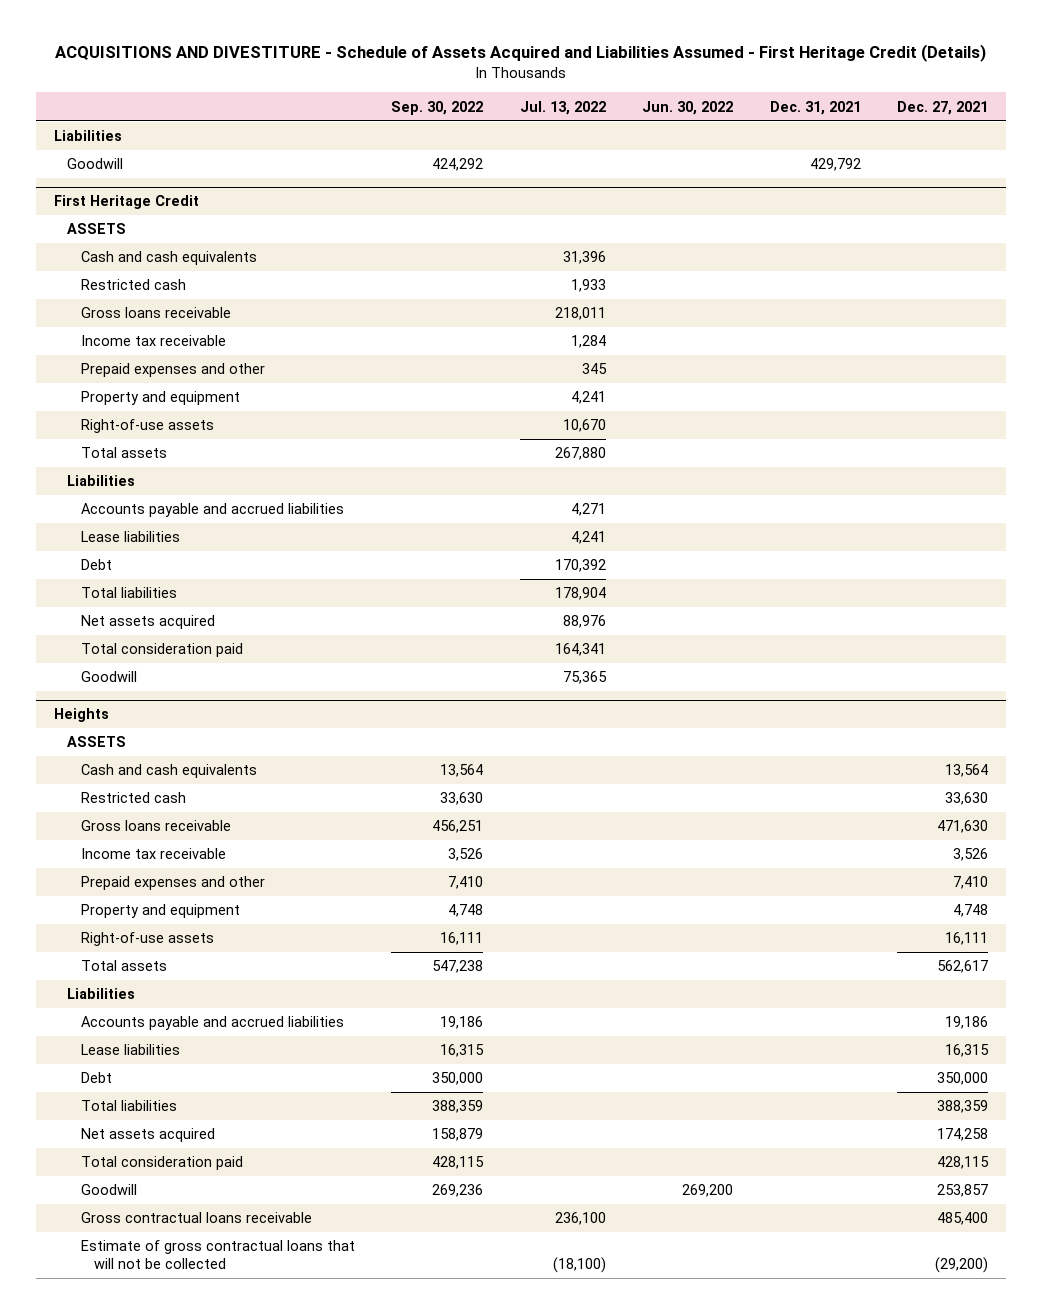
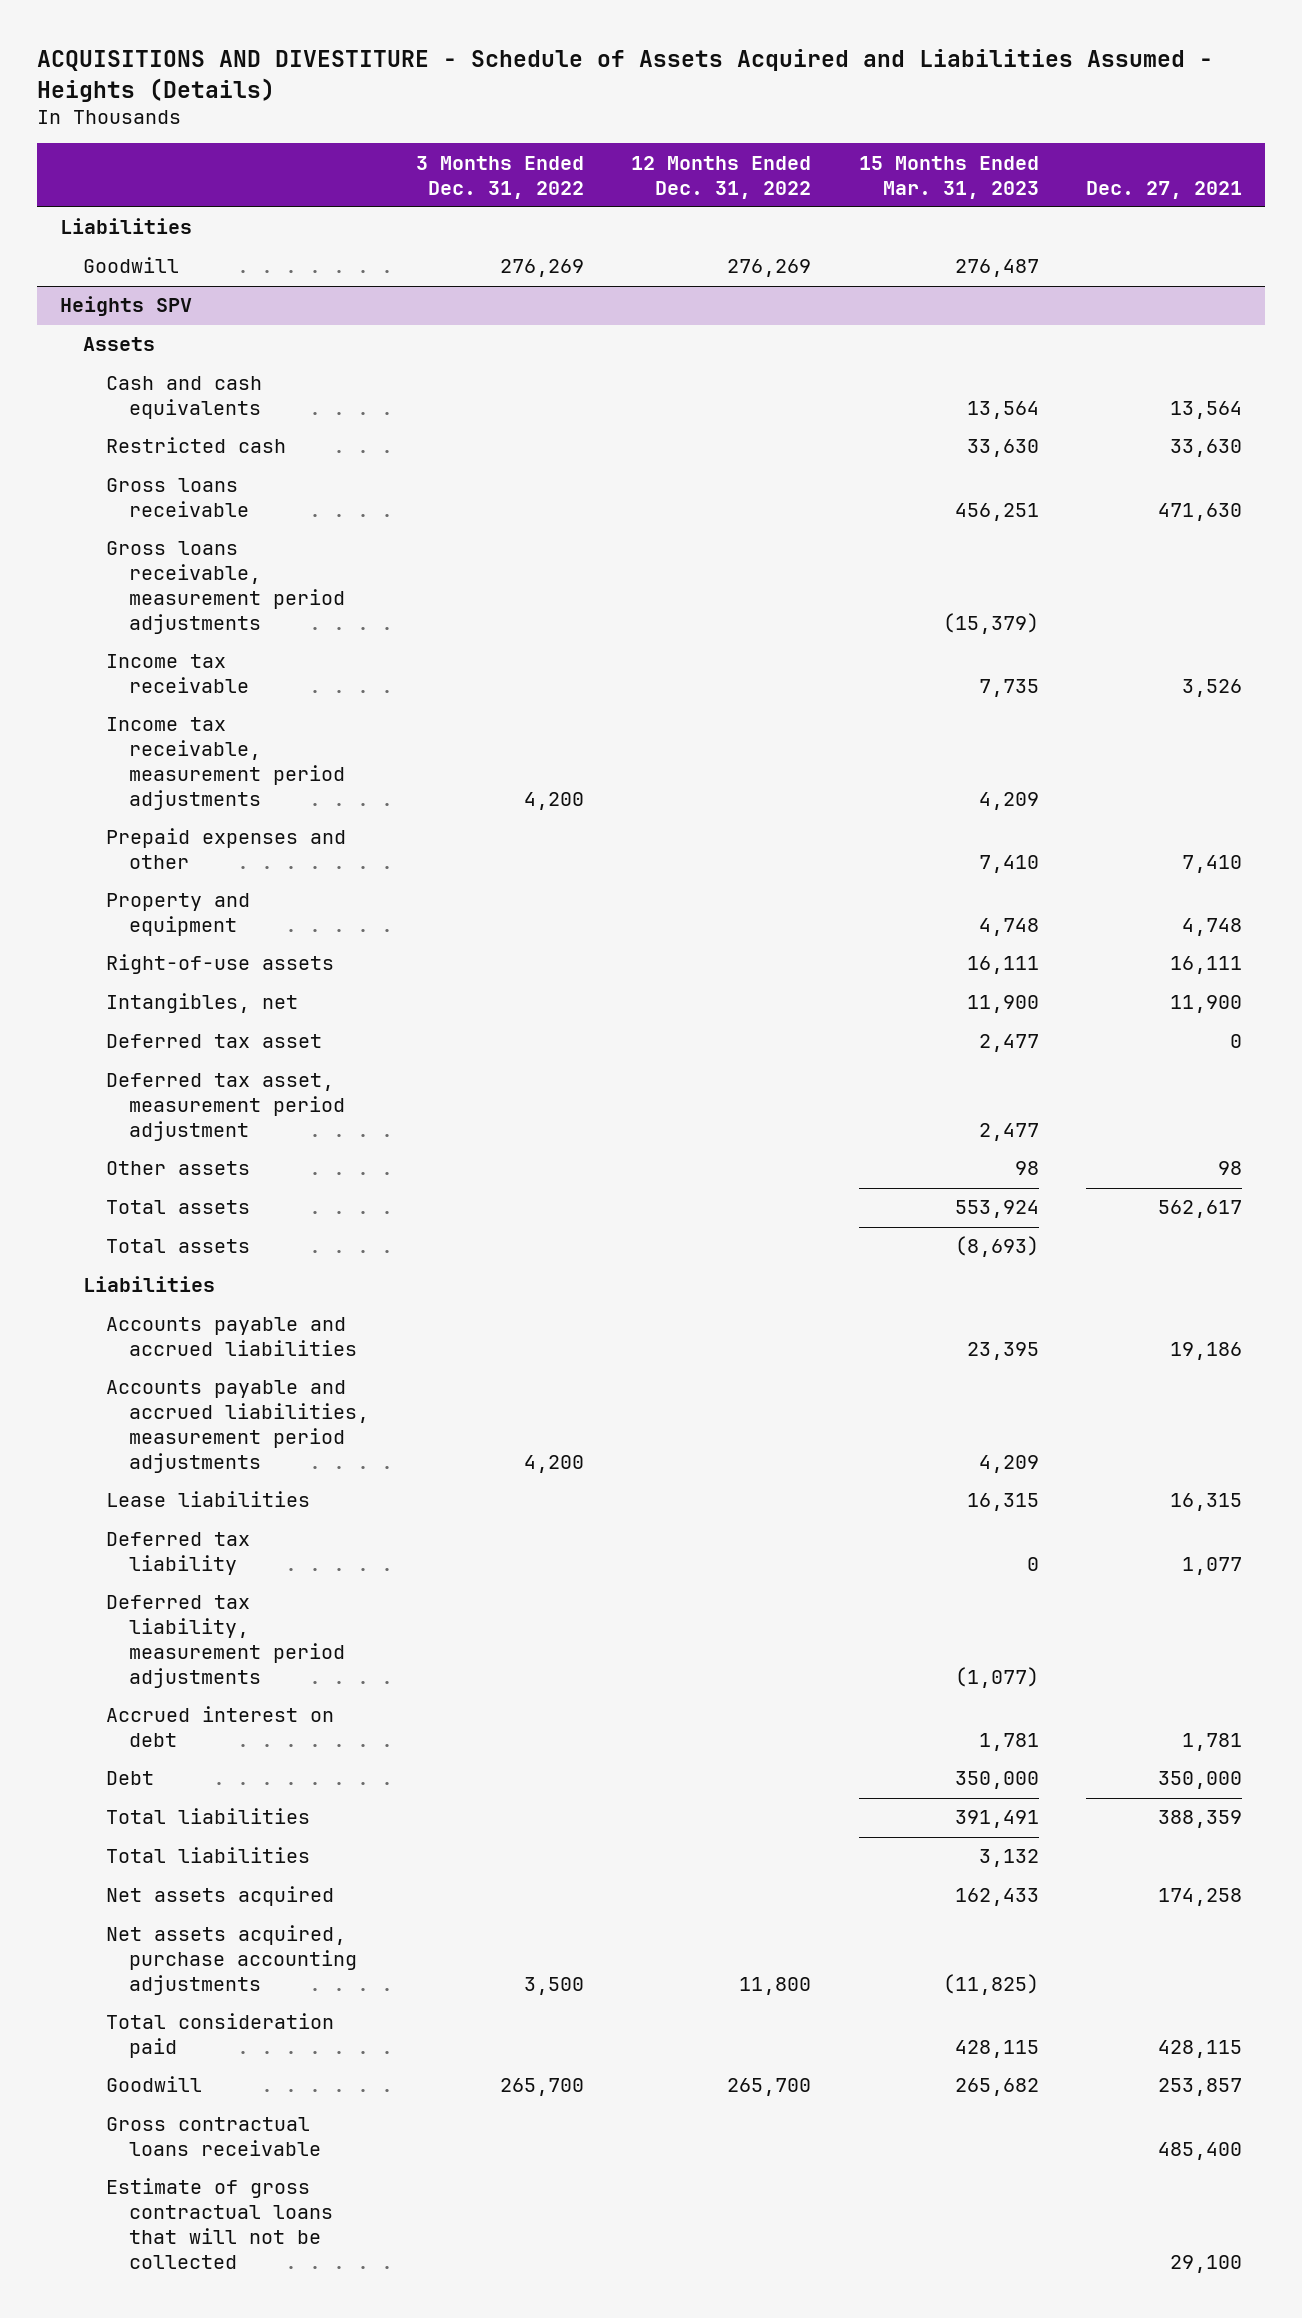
- ACQUISITIONS AND DIVESTITURE - Schedule of Assets Acquired and Liabilities Assumed - First Heritage Credit (Details)
+ ACQUISITIONS AND DIVESTITURE - Schedule of Assets Acquired and Liabilities Assumed - Heights (Details)
- | Sep. 30, 2022 | Jul. 13, 2022 | Jun. 30, 2022 | Dec. 31, 2021 | Dec. 27, 2021
+ | 3 Months Ended Dec. 31, 2022 | 12 Months Ended Dec. 31, 2022 | 15 Months Ended Mar. 31, 2023 | Dec. 27, 2021
- First Heritage Credit
- ASSETS
- Cash and cash equivalents | | 31,396 | | |
- Restricted cash | | 1,933 | | |
- Gross loans receivable | | 218,011 | | |
- Income tax receivable | | 1,284 | | |
- Prepaid expenses and other | | 345 | | |
- Property and equipment | | 4,241 | | |
- Right-of-use assets | | 10,670 | | |
- Total assets | | 267,880 | | |
- Liabilities
- Accounts payable and accrued liabilities | | 4,271 | | |
- Lease liabilities | | 4,241 | | |
- Debt | | 170,392 | | |
- Total liabilities | | 178,904 | | |
- Net assets acquired | | 88,976 | | |
- Total consideration paid | | 164,341 | | |
- Goodwill | | 75,365 | | |
- Heights
- ASSETS
+ Heights SPV
+ Assets
+ Gross loans receivable, measurement period adjustments | | | (15,379) |
+ Income tax receivable, measurement period adjustments | 4,200 | | 4,209 |
+ Intangibles, net | | | 11,900 | 11,900
+ Deferred tax asset | | | 2,477 | 0
+ Deferred tax asset, measurement period adjustment | | | 2,477 |
+ Other assets | | | 98 | 98
+ Total assets | | | (8,693) |
+ Accounts payable and accrued liabilities, measurement period adjustments | 4,200 | | 4,209 |
+ Deferred tax liability | | | 0 | 1,077
+ Deferred tax liability, measurement period adjustments | | | (1,077) |
+ Accrued interest on debt | | | 1,781 | 1,781
+ Total liabilities | | | 3,132 |
+ Net assets acquired, purchase accounting adjustments | 3,500 | 11,800 | (11,825) |
- Estimate of gross contractual loans that will not be collected | | (18,100) | | | (29,200)
+ Estimate of gross contractual loans that will not be collected | | | | 29,100

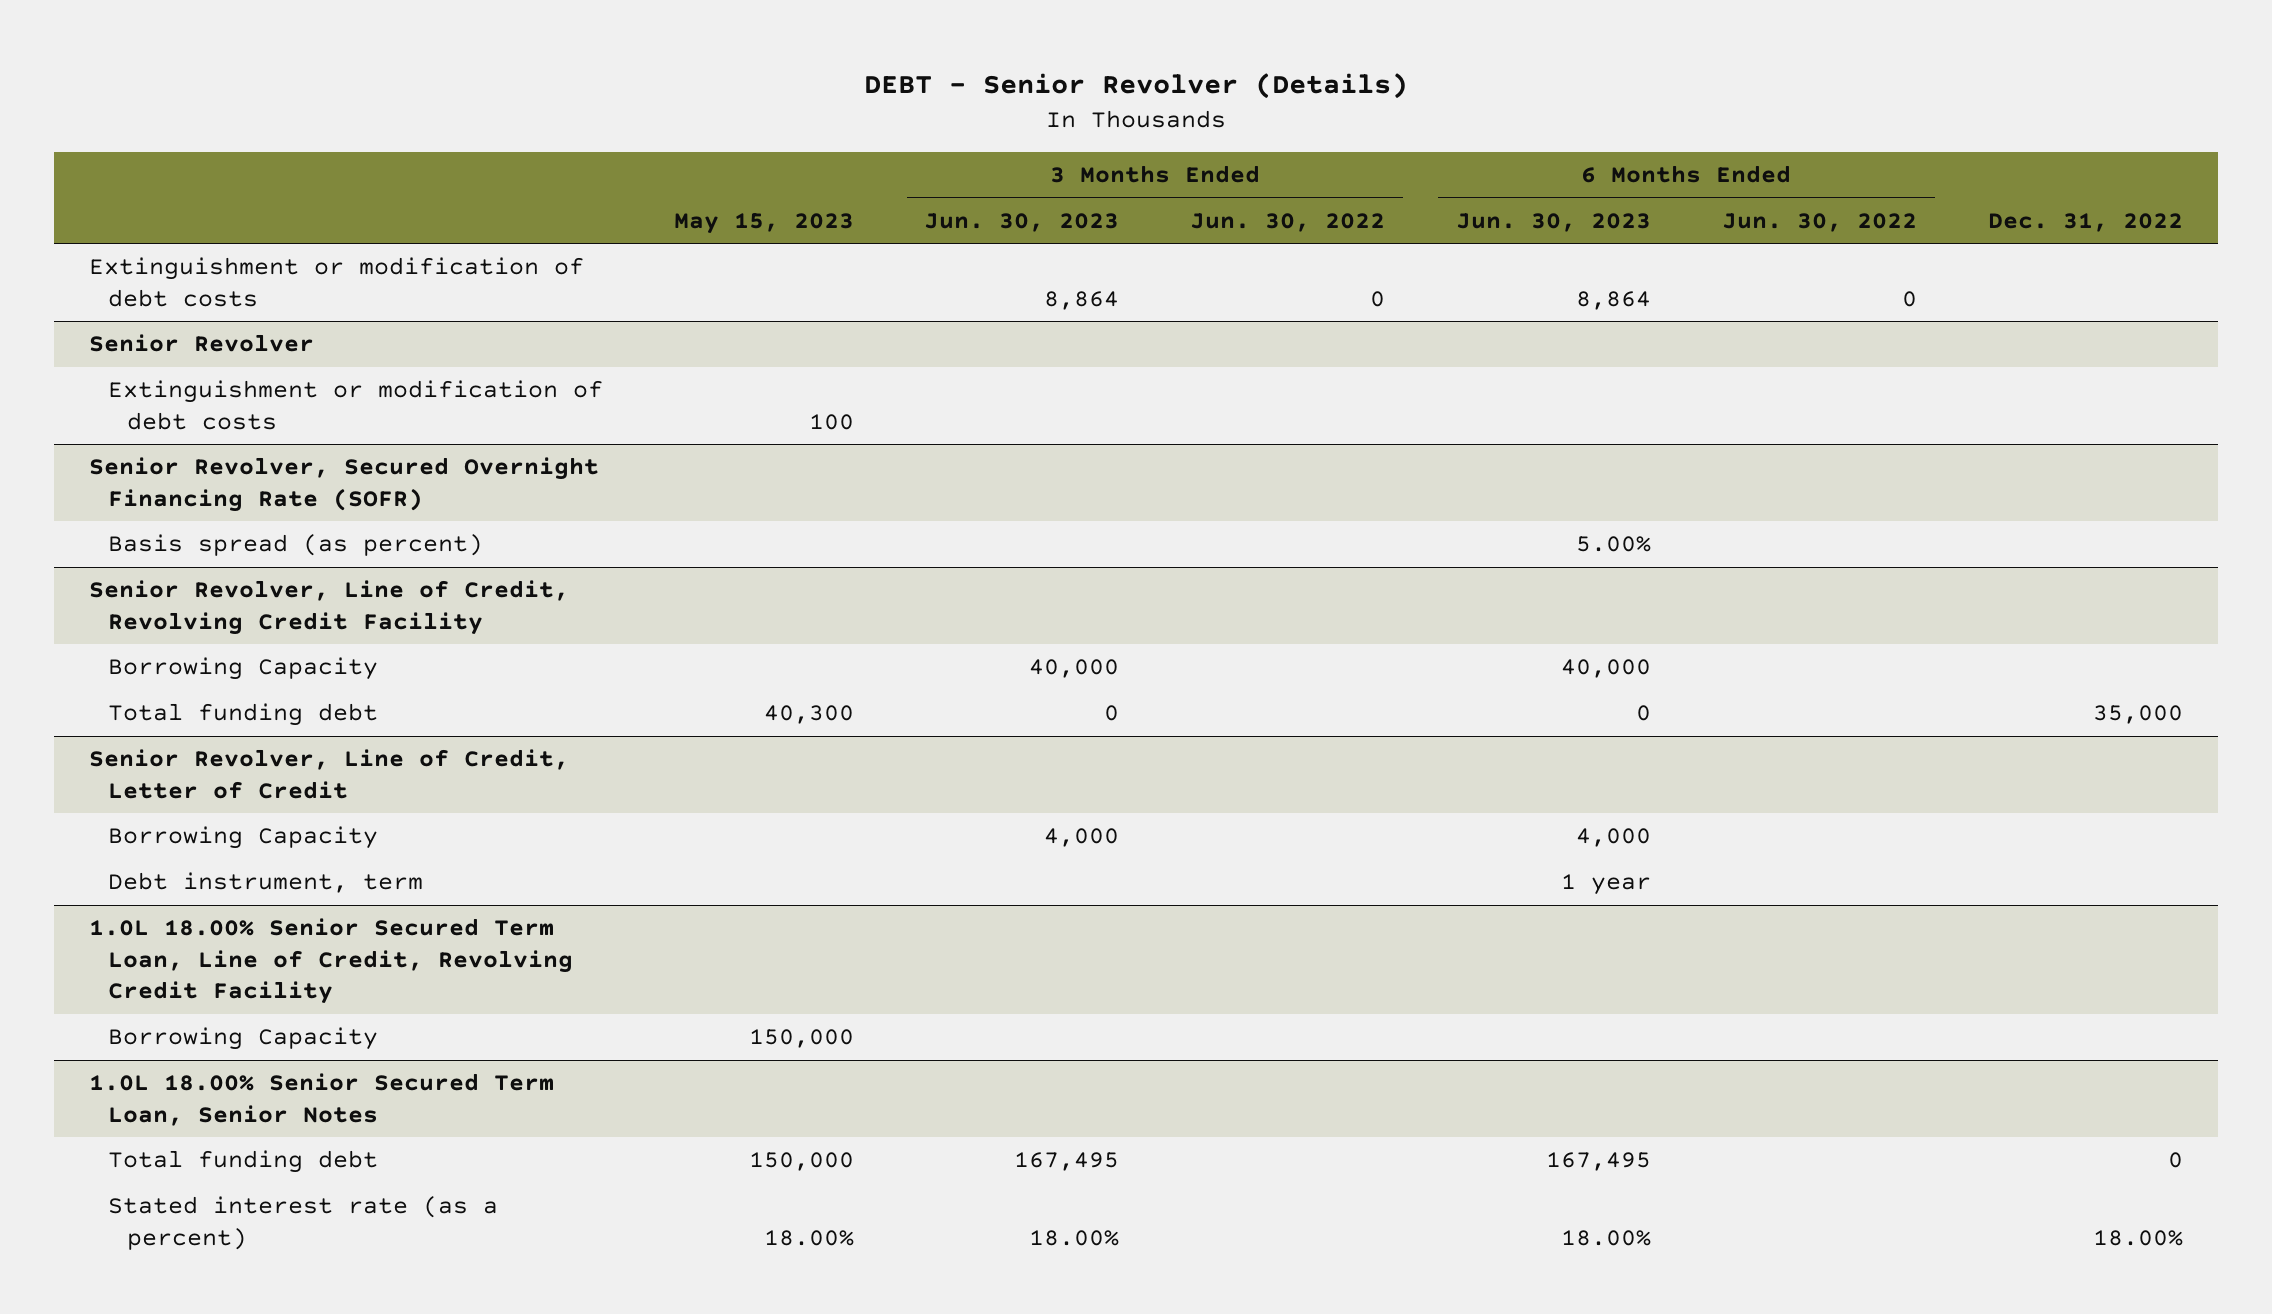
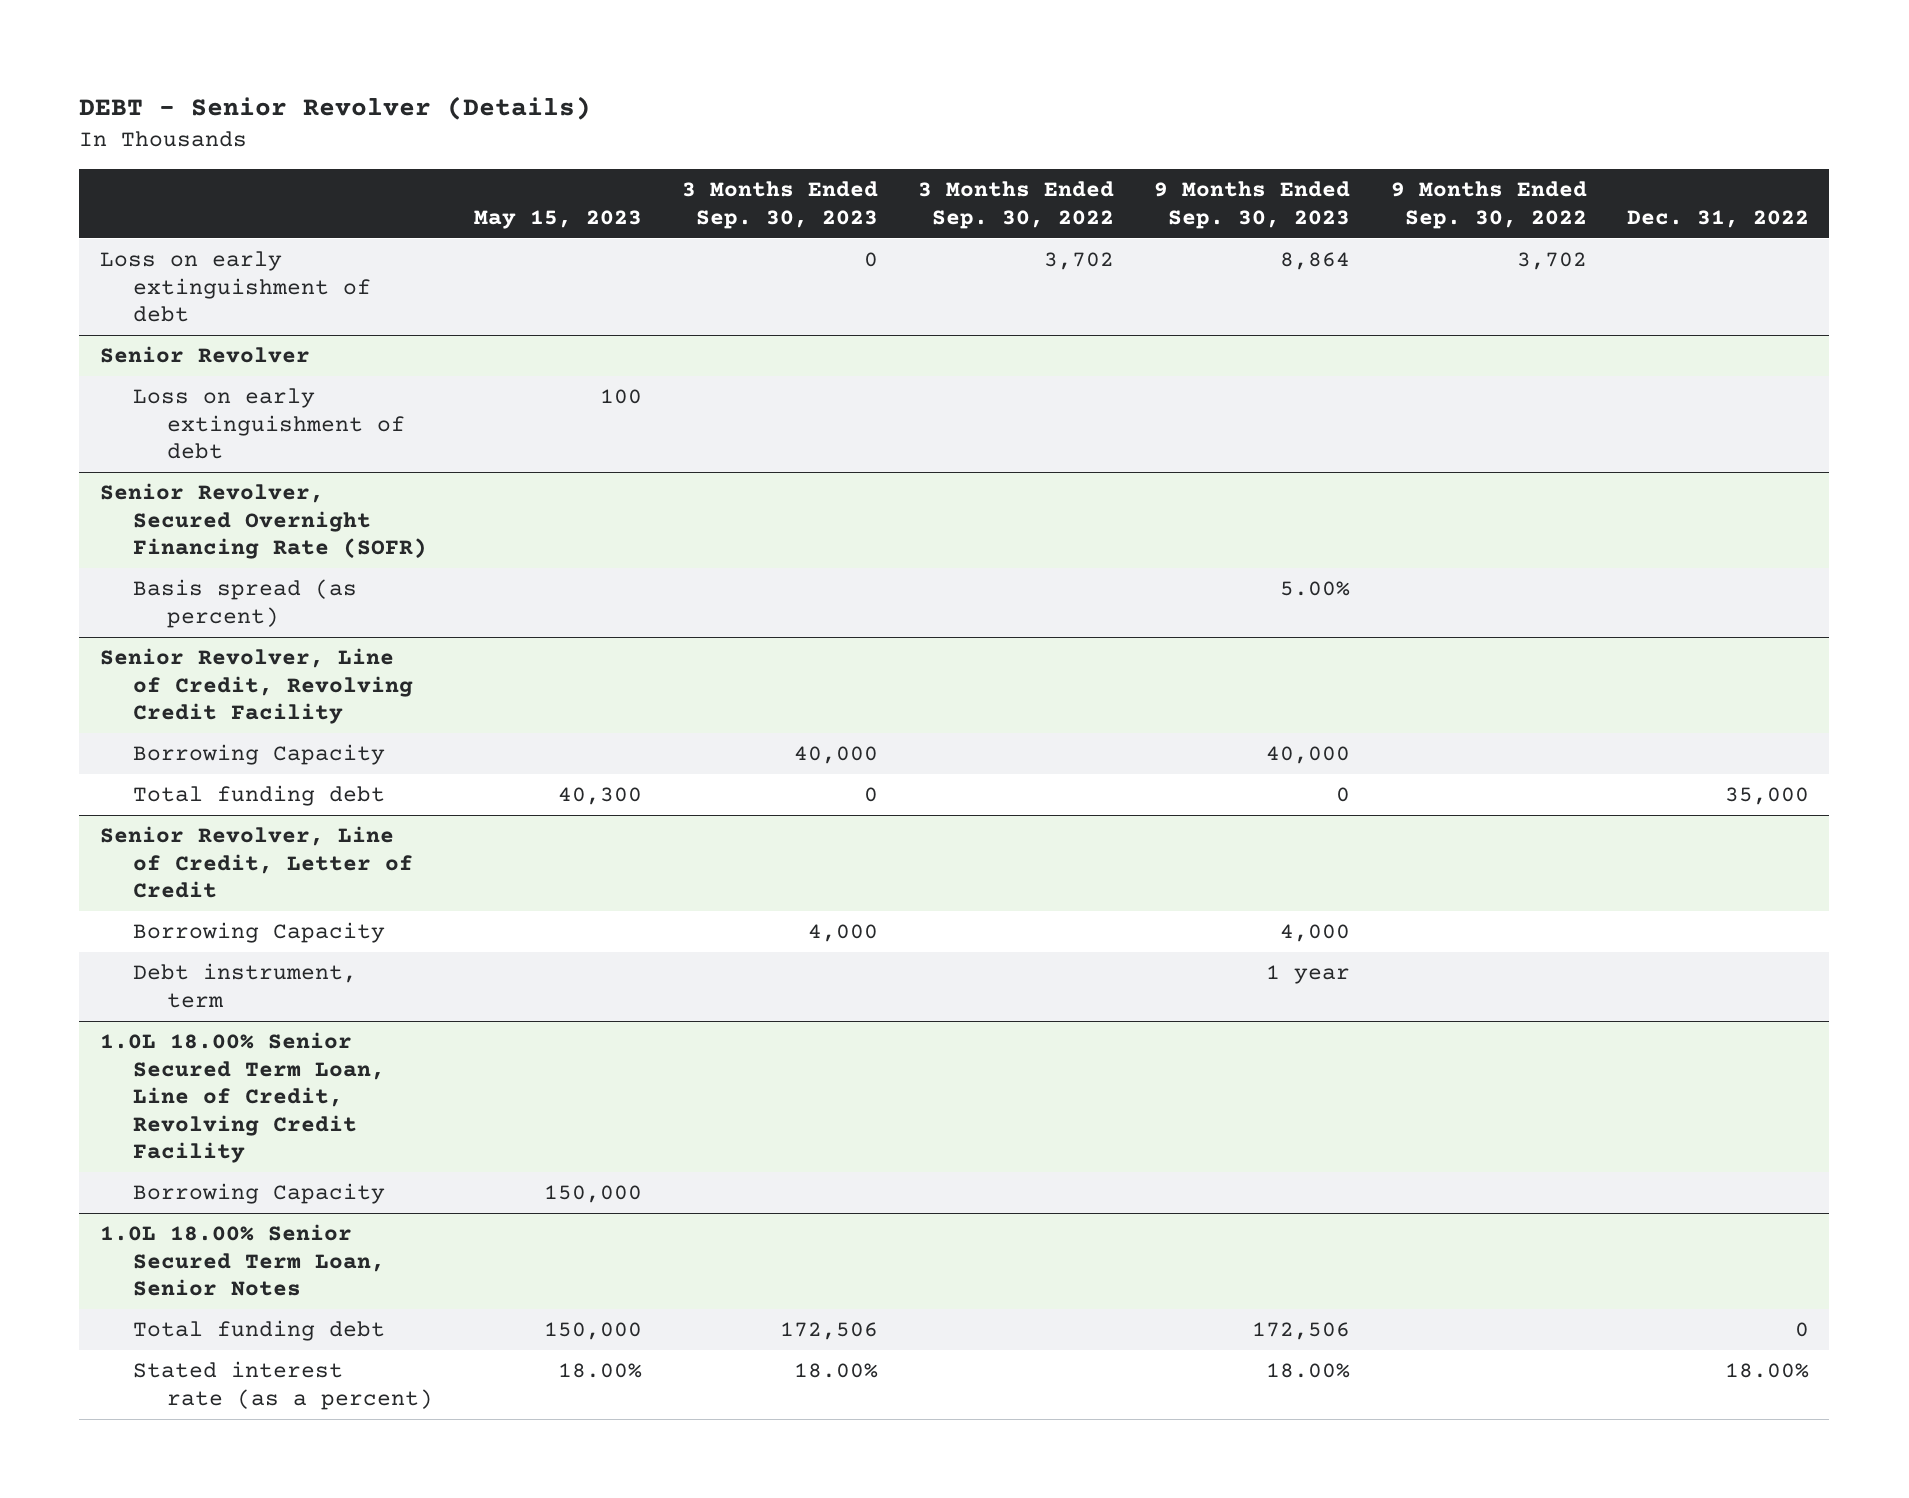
- | May 15, 2023 | 3 Months Ended Jun. 30, 2023 | 3 Months Ended Jun. 30, 2022 | 6 Months Ended Jun. 30, 2023 | 6 Months Ended Jun. 30, 2022 | Dec. 31, 2022
+ | May 15, 2023 | 3 Months Ended Sep. 30, 2023 | 3 Months Ended Sep. 30, 2022 | 9 Months Ended Sep. 30, 2023 | 9 Months Ended Sep. 30, 2022 | Dec. 31, 2022
- Extinguishment or modification of debt costs | | 8,864 | 0 | 8,864 | 0 |
+ Loss on early extinguishment of debt | | 0 | 3,702 | 8,864 | 3,702 |
@ Senior Revolver
- Extinguishment or modification of debt costs | 100 | | | | |
+ Loss on early extinguishment of debt | 100 | | | | |

